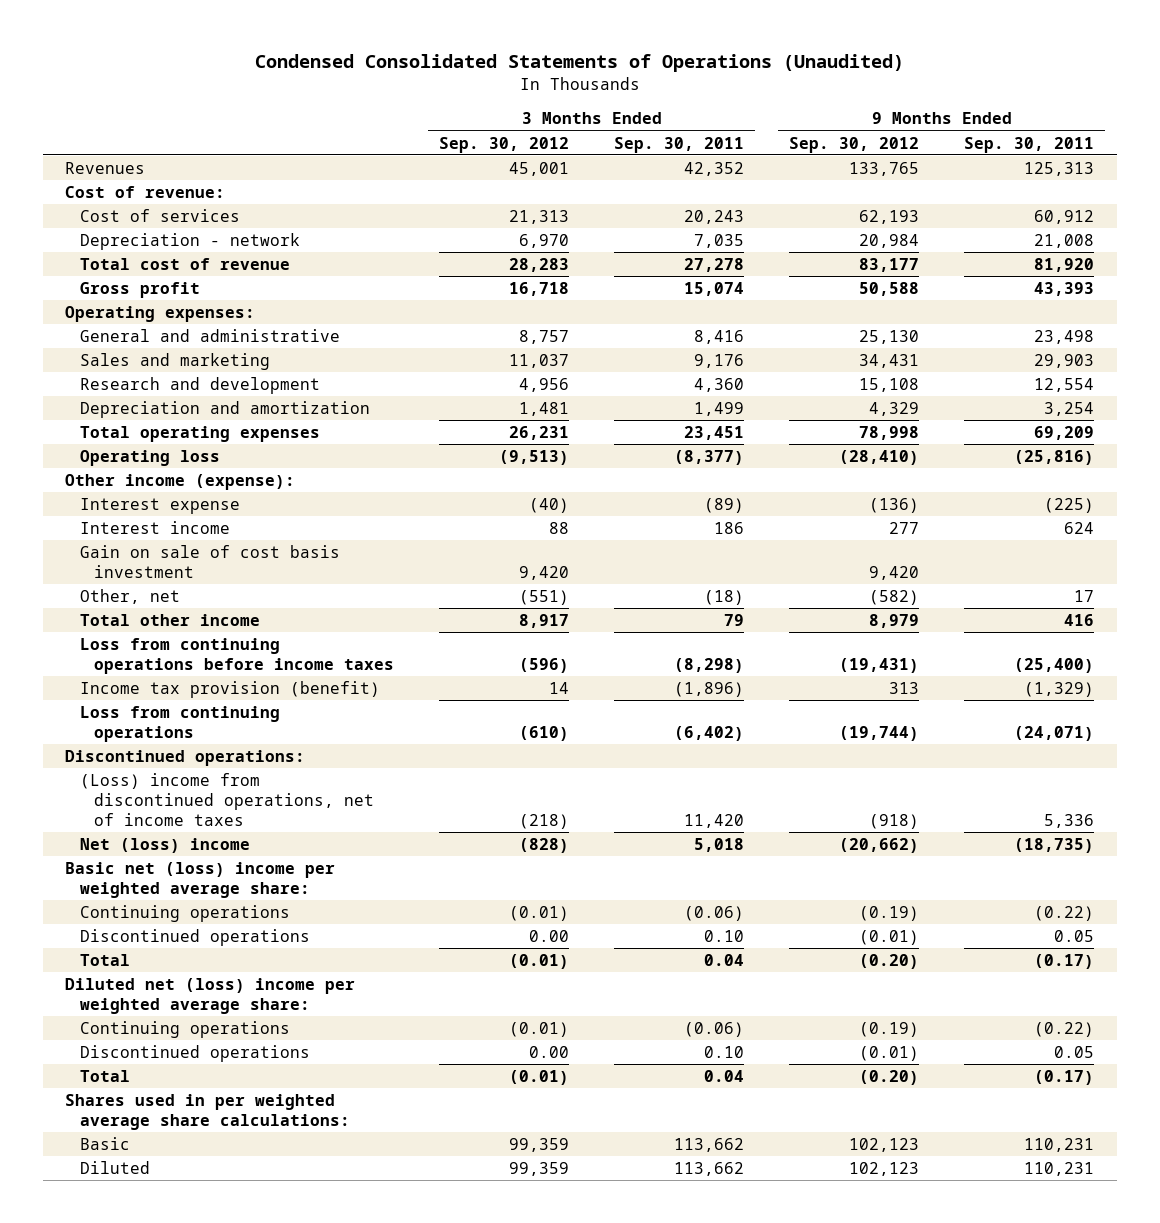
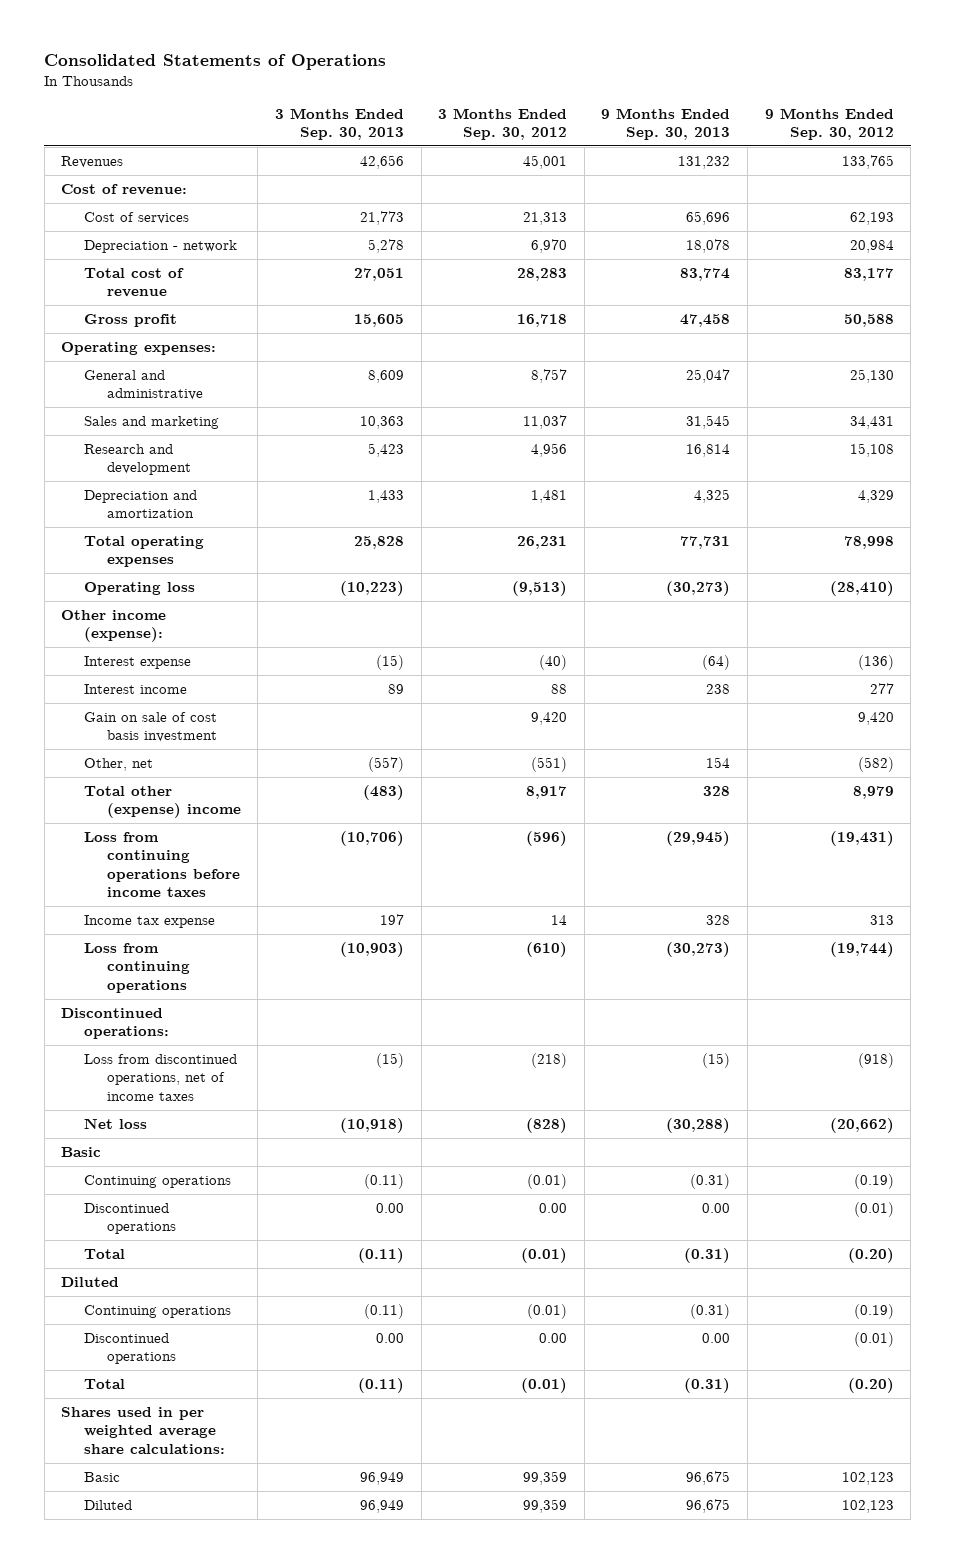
- Condensed Consolidated Statements of Operations (Unaudited)
+ Consolidated Statements of Operations
- | 3 Months Ended Sep. 30, 2012 | 3 Months Ended Sep. 30, 2011 | 9 Months Ended Sep. 30, 2012 | 9 Months Ended Sep. 30, 2011
+ | 3 Months Ended Sep. 30, 2013 | 3 Months Ended Sep. 30, 2012 | 9 Months Ended Sep. 30, 2013 | 9 Months Ended Sep. 30, 2012
- Total other income | 8,917 | 79 | 8,979 | 416
+ Total other (expense) income | (483) | 8,917 | 328 | 8,979
- Income tax provision (benefit) | 14 | (1,896) | 313 | (1,329)
+ Income tax expense | 197 | 14 | 328 | 313
- (Loss) income from discontinued operations, net of income taxes | (218) | 11,420 | (918) | 5,336
- Net (loss) income | (828) | 5,018 | (20,662) | (18,735)
- Basic net (loss) income per weighted average share:
+ Loss from discontinued operations, net of income taxes | (15) | (218) | (15) | (918)
+ Net loss | (10,918) | (828) | (30,288) | (20,662)
+ Basic
- Diluted net (loss) income per weighted average share:
+ Diluted

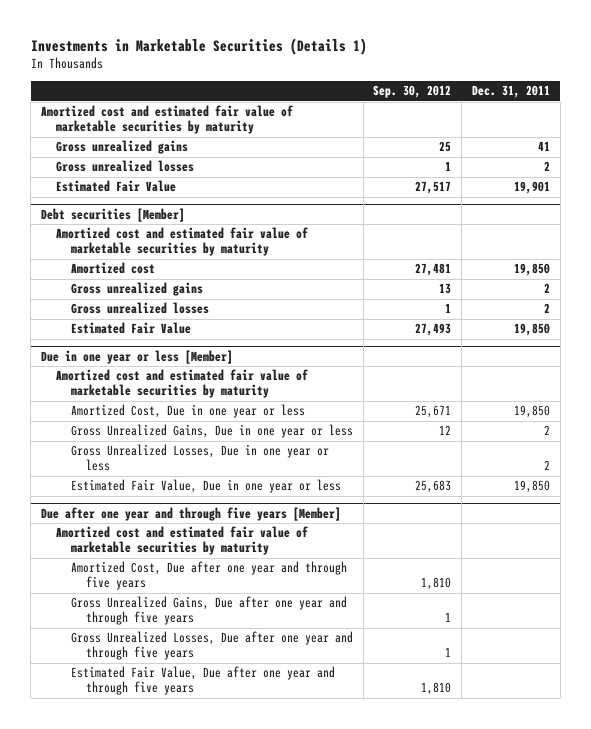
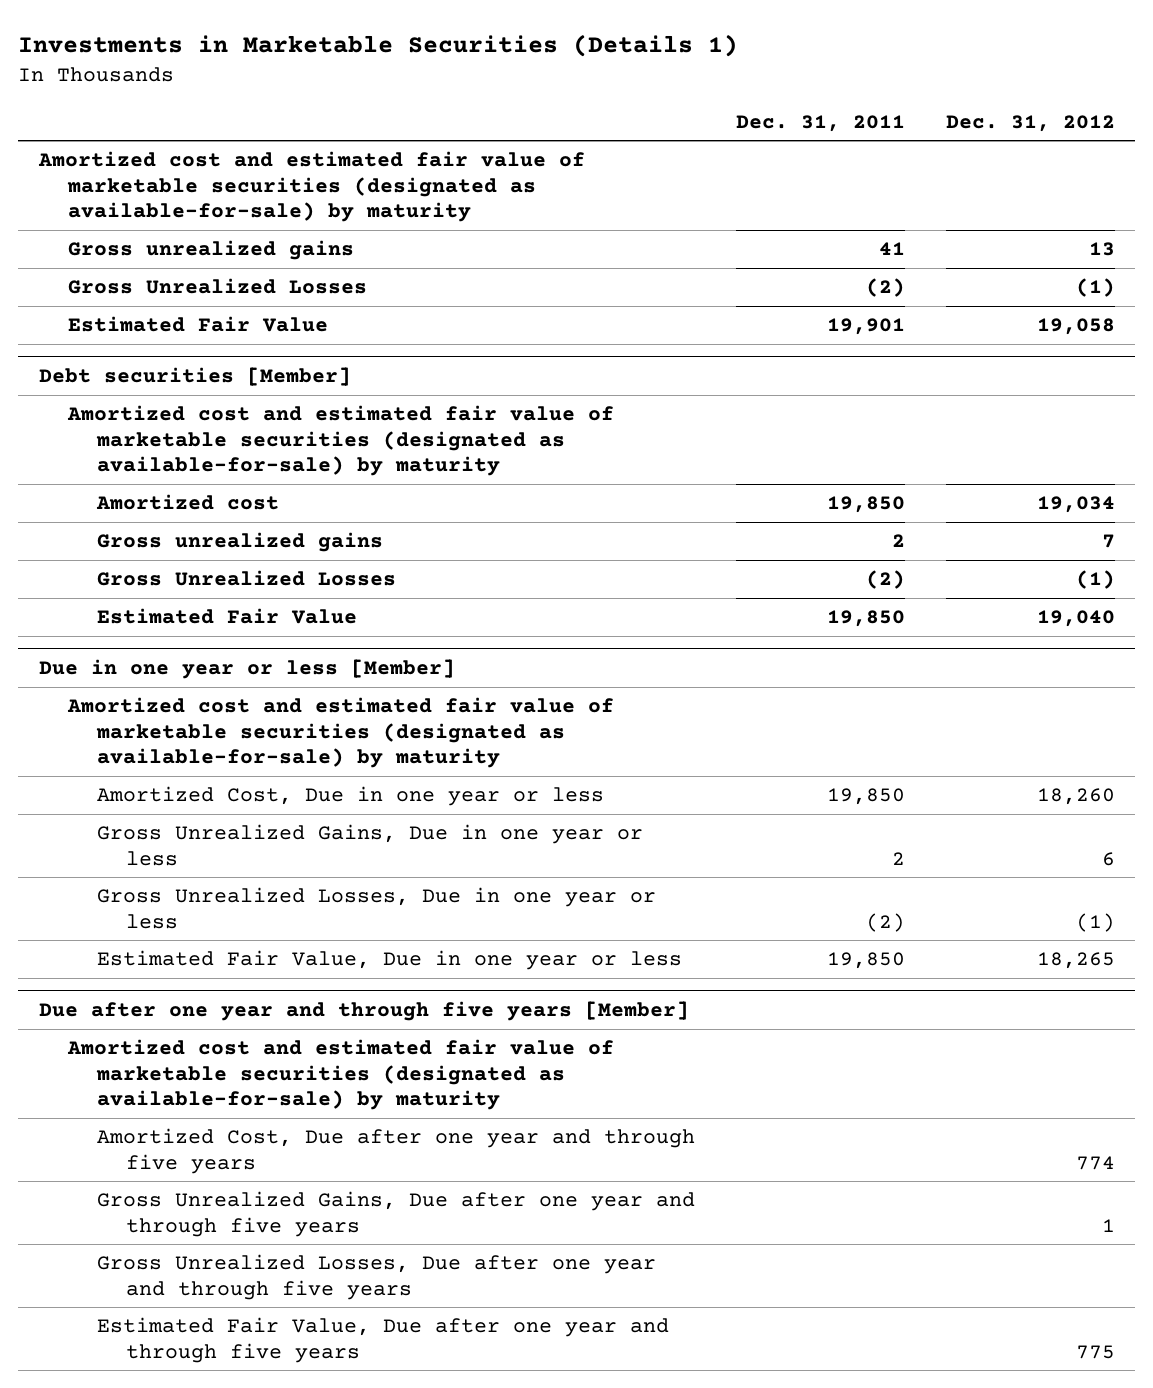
- | Sep. 30, 2012 | Dec. 31, 2011
+ | Dec. 31, 2011 | Dec. 31, 2012
- Amortized cost and estimated fair value of marketable securities by maturity
+ Amortized cost and estimated fair value of marketable securities (designated as available-for-sale) by maturity
- Gross unrealized losses | 1 | 2
+ Gross Unrealized Losses | (2) | (1)
@ Debt securities [Member]
- Amortized cost and estimated fair value of marketable securities by maturity
+ Amortized cost and estimated fair value of marketable securities (designated as available-for-sale) by maturity
- Gross unrealized losses | 1 | 2
+ Gross Unrealized Losses | (2) | (1)
@ Due in one year or less [Member]
- Amortized cost and estimated fair value of marketable securities by maturity
+ Amortized cost and estimated fair value of marketable securities (designated as available-for-sale) by maturity
- Gross Unrealized Losses, Due in one year or less | | 2
+ Gross Unrealized Losses, Due in one year or less | (2) | (1)
@ Due after one year and through five years [Member]
- Amortized cost and estimated fair value of marketable securities by maturity
+ Amortized cost and estimated fair value of marketable securities (designated as available-for-sale) by maturity

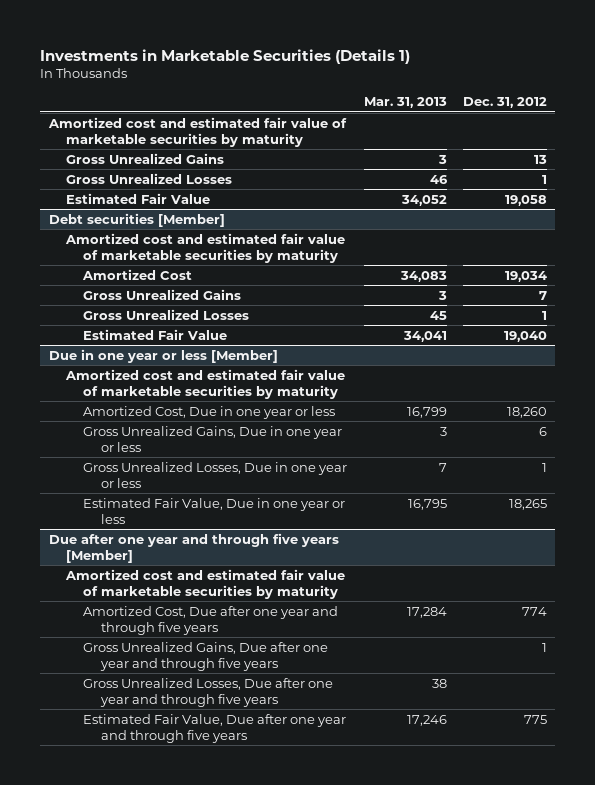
- | Dec. 31, 2011 | Dec. 31, 2012
+ | Mar. 31, 2013 | Dec. 31, 2012
- Amortized cost and estimated fair value of marketable securities (designated as available-for-sale) by maturity
- Gross unrealized gains | 41 | 13
- Gross Unrealized Losses | (2) | (1)
+ Amortized cost and estimated fair value of marketable securities by maturity
+ Gross Unrealized Gains | 3 | 13
+ Gross Unrealized Losses | 46 | 1
@ Debt securities [Member]
- Amortized cost and estimated fair value of marketable securities (designated as available-for-sale) by maturity
- Amortized cost | 19,850 | 19,034
- Gross unrealized gains | 2 | 7
- Gross Unrealized Losses | (2) | (1)
+ Amortized cost and estimated fair value of marketable securities by maturity
+ Amortized Cost | 34,083 | 19,034
+ Gross Unrealized Gains | 3 | 7
+ Gross Unrealized Losses | 45 | 1
@ Due in one year or less [Member]
- Amortized cost and estimated fair value of marketable securities (designated as available-for-sale) by maturity
+ Amortized cost and estimated fair value of marketable securities by maturity
- Gross Unrealized Losses, Due in one year or less | (2) | (1)
+ Gross Unrealized Losses, Due in one year or less | 7 | 1
@ Due after one year and through five years [Member]
- Amortized cost and estimated fair value of marketable securities (designated as available-for-sale) by maturity
+ Amortized cost and estimated fair value of marketable securities by maturity

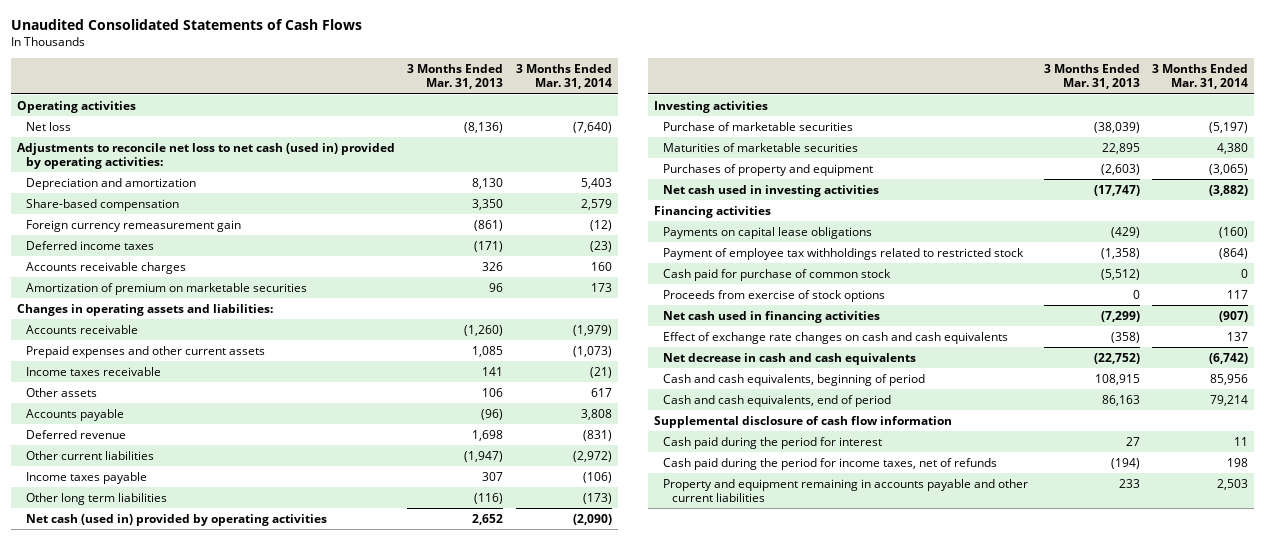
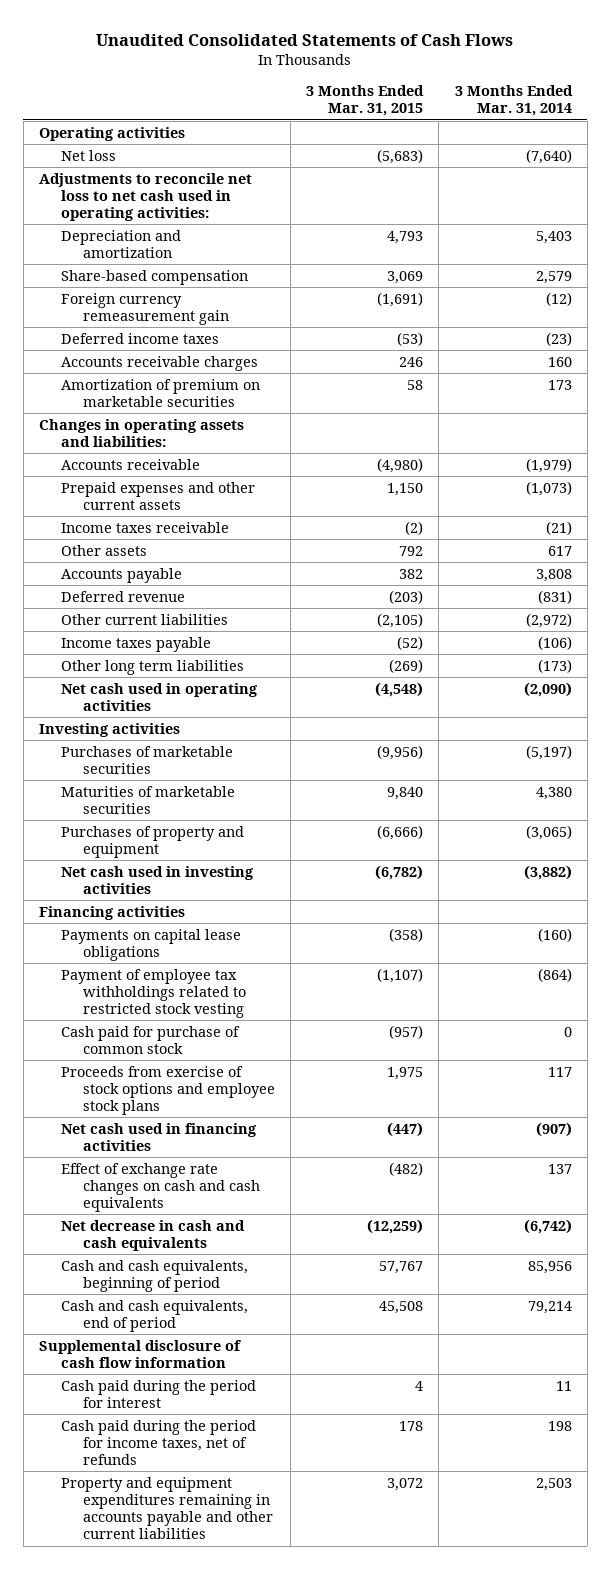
- | 3 Months Ended Mar. 31, 2013 | 3 Months Ended Mar. 31, 2014
+ | 3 Months Ended Mar. 31, 2015 | 3 Months Ended Mar. 31, 2014
- Adjustments to reconcile net loss to net cash (used in) provided by operating activities:
+ Adjustments to reconcile net loss to net cash used in operating activities:
- Net cash (used in) provided by operating activities | 2,652 | (2,090)
+ Net cash used in operating activities | (4,548) | (2,090)
- Purchase of marketable securities | (38,039) | (5,197)
+ Purchases of marketable securities | (9,956) | (5,197)
- Payment of employee tax withholdings related to restricted stock | (1,358) | (864)
+ Payment of employee tax withholdings related to restricted stock vesting | (1,107) | (864)
- Proceeds from exercise of stock options | 0 | 117
+ Proceeds from exercise of stock options and employee stock plans | 1,975 | 117
- Property and equipment remaining in accounts payable and other current liabilities | 233 | 2,503
+ Property and equipment expenditures remaining in accounts payable and other current liabilities | 3,072 | 2,503

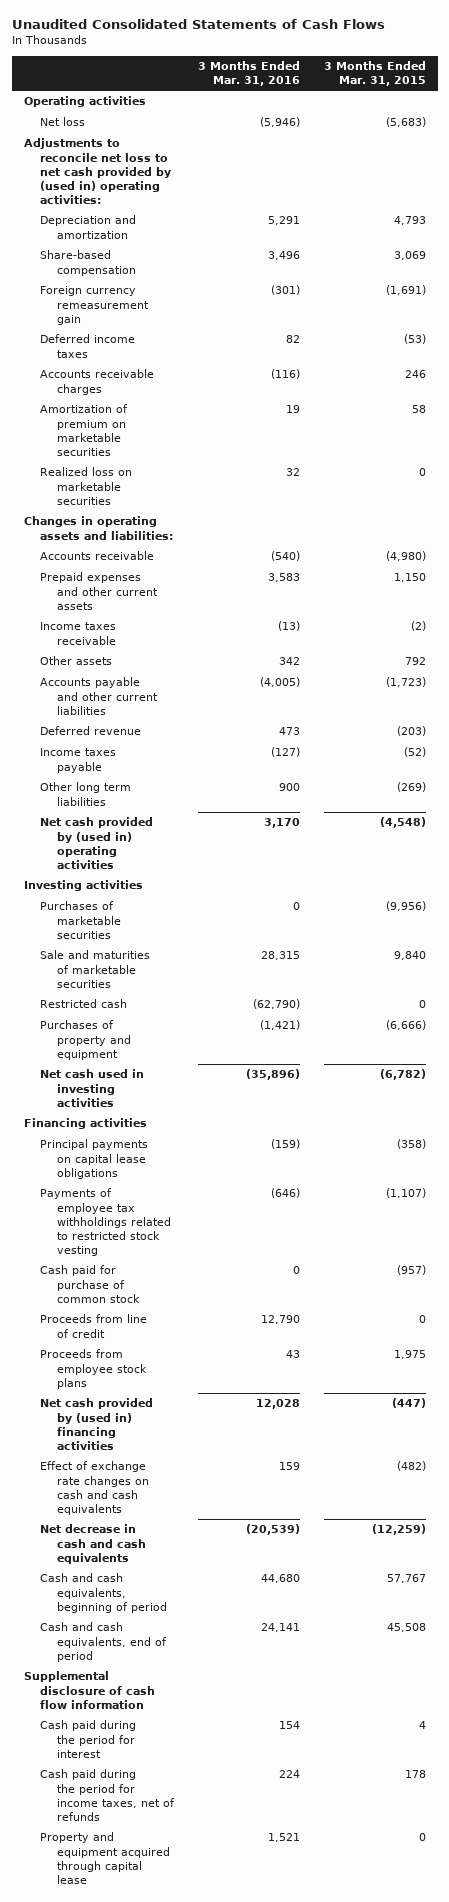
- | 3 Months Ended Mar. 31, 2015 | 3 Months Ended Mar. 31, 2014
+ | 3 Months Ended Mar. 31, 2016 | 3 Months Ended Mar. 31, 2015
- Adjustments to reconcile net loss to net cash used in operating activities:
+ Adjustments to reconcile net loss to net cash provided by (used in) operating activities:
+ Realized loss on marketable securities | 32 | 0
- Accounts payable | 382 | 3,808
+ Accounts payable and other current liabilities | (4,005) | (1,723)
- Other current liabilities | (2,105) | (2,972)
- Net cash used in operating activities | (4,548) | (2,090)
+ Net cash provided by (used in) operating activities | 3,170 | (4,548)
- Maturities of marketable securities | 9,840 | 4,380
+ Sale and maturities of marketable securities | 28,315 | 9,840
+ Restricted cash | (62,790) | 0
- Payments on capital lease obligations | (358) | (160)
- Payment of employee tax withholdings related to restricted stock vesting | (1,107) | (864)
+ Principal payments on capital lease obligations | (159) | (358)
+ Payments of employee tax withholdings related to restricted stock vesting | (646) | (1,107)
- Proceeds from exercise of stock options and employee stock plans | 1,975 | 117
- Net cash used in financing activities | (447) | (907)
+ Proceeds from line of credit | 12,790 | 0
+ Proceeds from employee stock plans | 43 | 1,975
+ Net cash provided by (used in) financing activities | 12,028 | (447)
- Property and equipment expenditures remaining in accounts payable and other current liabilities | 3,072 | 2,503
+ Property and equipment acquired through capital lease | 1,521 | 0

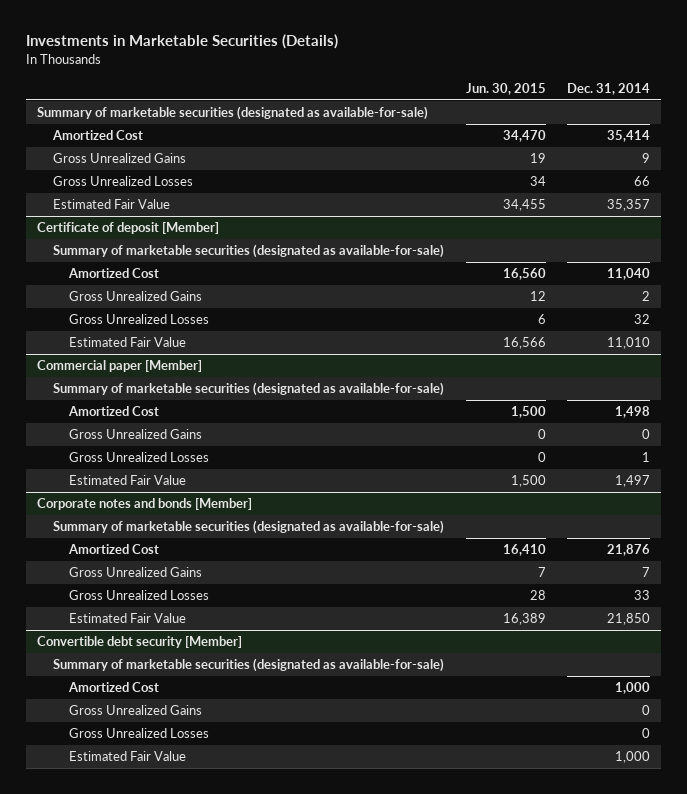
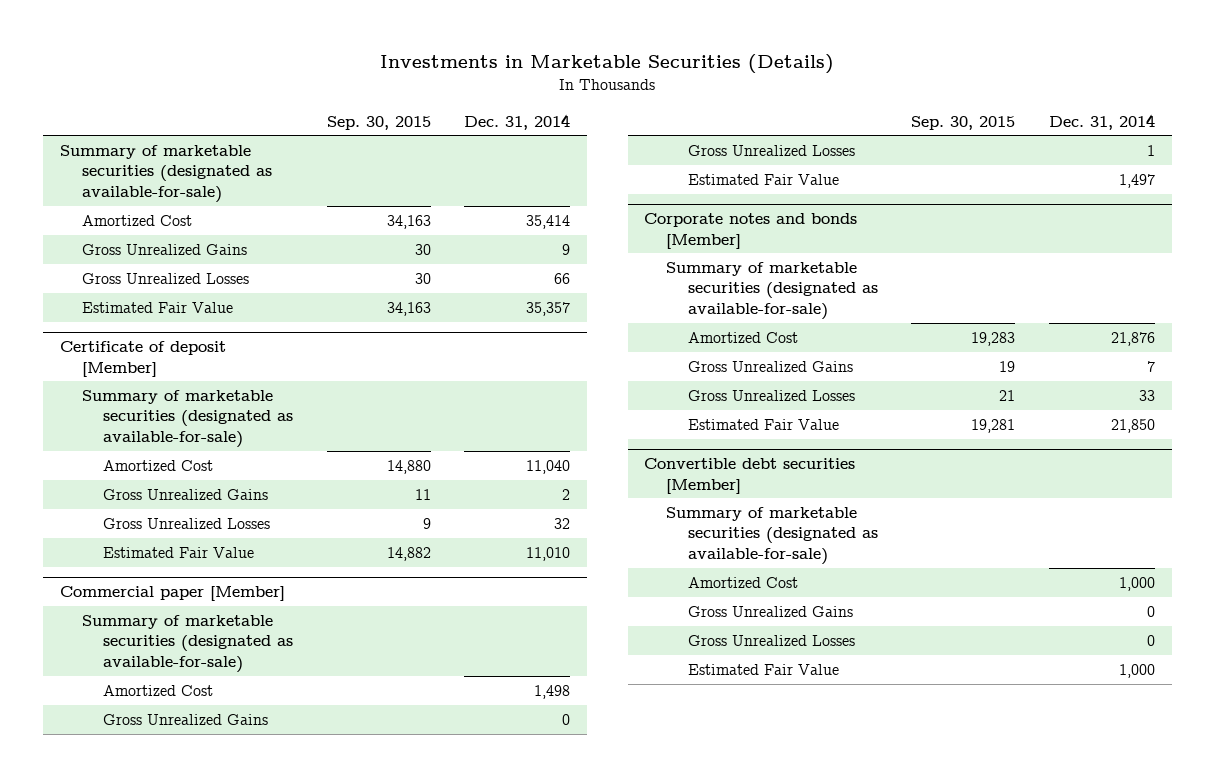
- | Jun. 30, 2015 | Dec. 31, 2014
+ | Sep. 30, 2015 | Dec. 31, 2014
- Convertible debt security [Member]
+ Convertible debt securities [Member]

